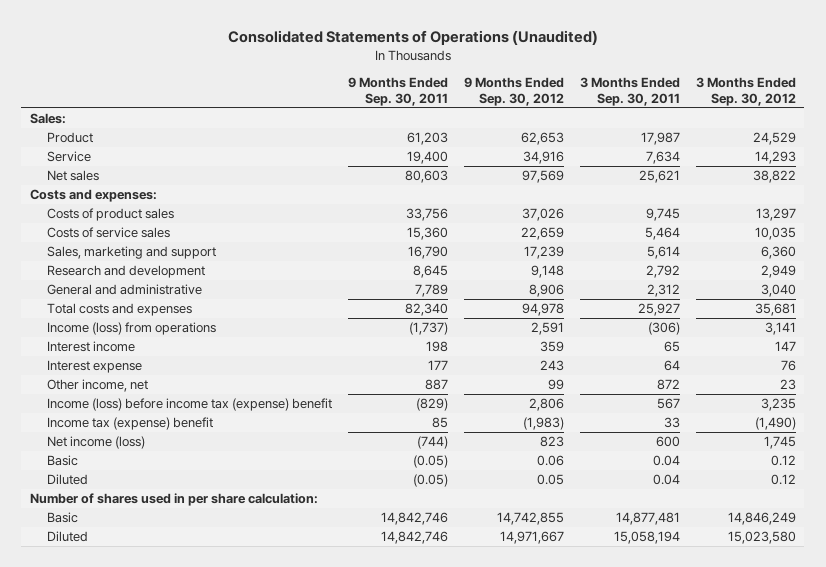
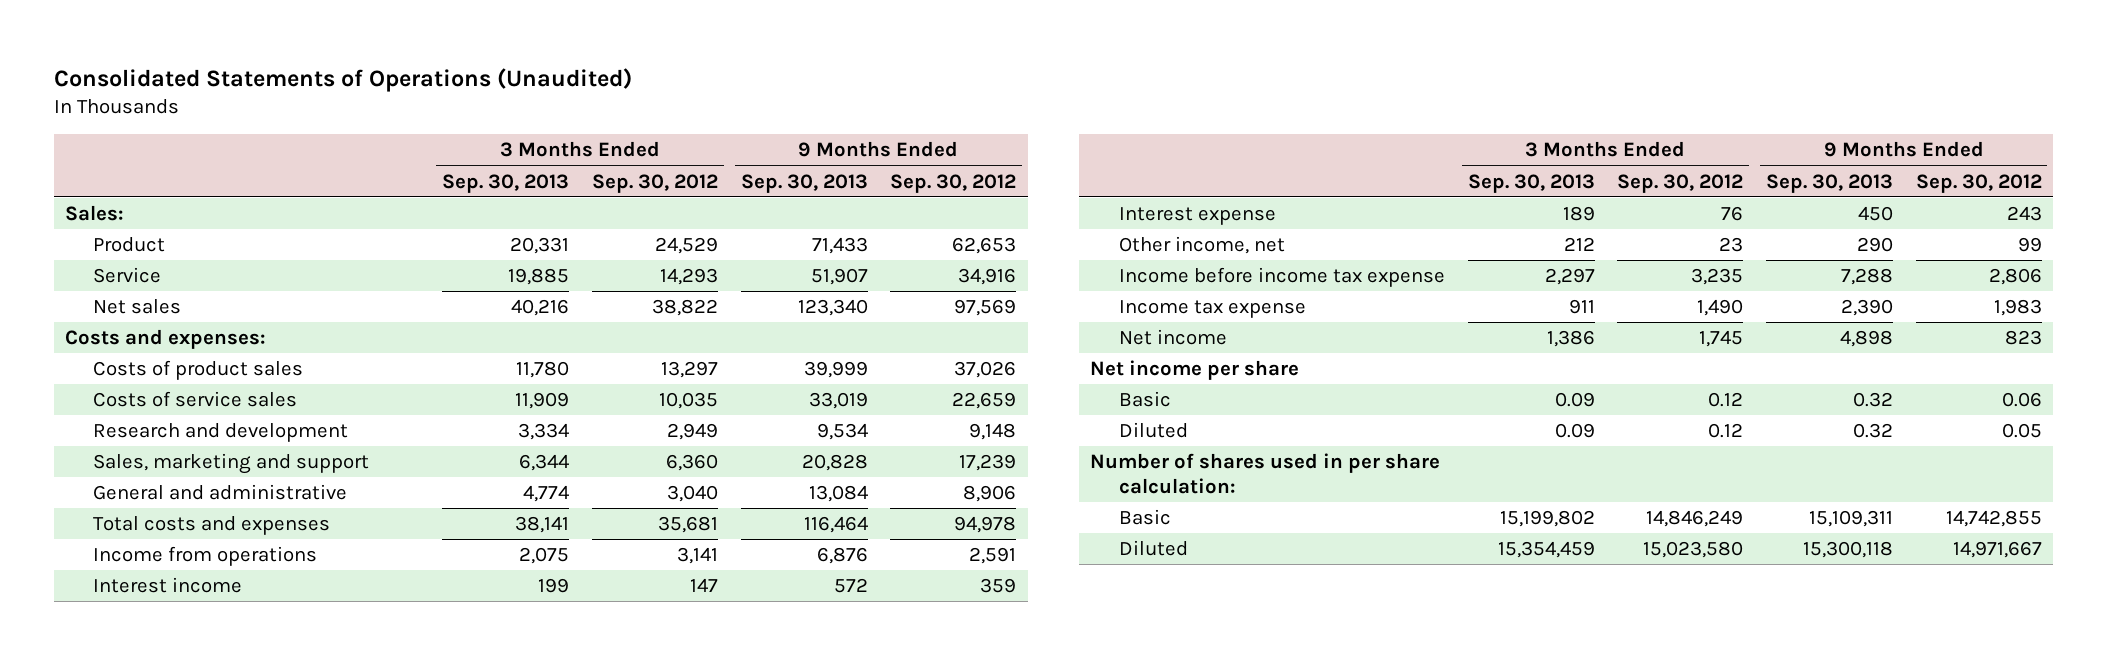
- | 9 Months Ended Sep. 30, 2011 | 9 Months Ended Sep. 30, 2012 | 3 Months Ended Sep. 30, 2011 | 3 Months Ended Sep. 30, 2012
+ | 3 Months Ended Sep. 30, 2013 | 3 Months Ended Sep. 30, 2012 | 9 Months Ended Sep. 30, 2013 | 9 Months Ended Sep. 30, 2012
moved down: Sales, marketing and support | 6,344 | 6,360 | 20,828 | 17,239
- Income (loss) from operations | (1,737) | 2,591 | (306) | 3,141
+ Income from operations | 2,075 | 3,141 | 6,876 | 2,591
- Income (loss) before income tax (expense) benefit | (829) | 2,806 | 567 | 3,235
- Income tax (expense) benefit | 85 | (1,983) | 33 | (1,490)
- Net income (loss) | (744) | 823 | 600 | 1,745
+ Income before income tax expense | 2,297 | 3,235 | 7,288 | 2,806
+ Income tax expense | 911 | 1,490 | 2,390 | 1,983
+ Net income | 1,386 | 1,745 | 4,898 | 823
+ Net income per share

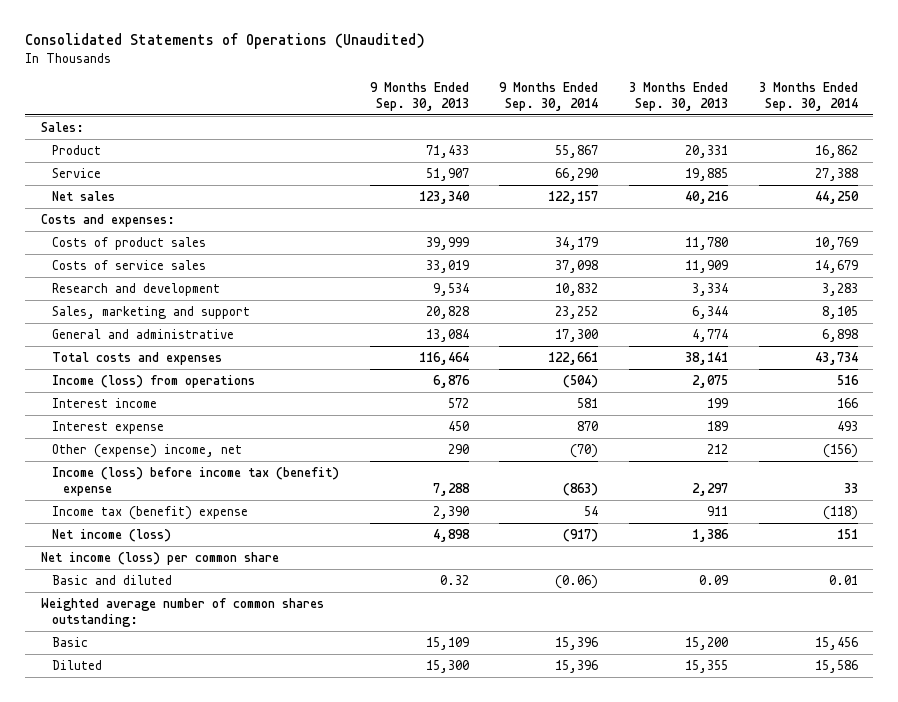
- | 3 Months Ended Sep. 30, 2013 | 3 Months Ended Sep. 30, 2012 | 9 Months Ended Sep. 30, 2013 | 9 Months Ended Sep. 30, 2012
+ | 9 Months Ended Sep. 30, 2013 | 9 Months Ended Sep. 30, 2014 | 3 Months Ended Sep. 30, 2013 | 3 Months Ended Sep. 30, 2014
- Income from operations | 2,075 | 3,141 | 6,876 | 2,591
+ Income (loss) from operations | 6,876 | (504) | 2,075 | 516
- Other income, net | 212 | 23 | 290 | 99
- Income before income tax expense | 2,297 | 3,235 | 7,288 | 2,806
- Income tax expense | 911 | 1,490 | 2,390 | 1,983
- Net income | 1,386 | 1,745 | 4,898 | 823
- Net income per share
- Basic | 0.09 | 0.12 | 0.32 | 0.06
- Diluted | 0.09 | 0.12 | 0.32 | 0.05
- Number of shares used in per share calculation:
- Basic | 15,199,802 | 14,846,249 | 15,109,311 | 14,742,855
- Diluted | 15,354,459 | 15,023,580 | 15,300,118 | 14,971,667
+ Other (expense) income, net | 290 | (70) | 212 | (156)
+ Income (loss) before income tax (benefit) expense | 7,288 | (863) | 2,297 | 33
+ Income tax (benefit) expense | 2,390 | 54 | 911 | (118)
+ Net income (loss) | 4,898 | (917) | 1,386 | 151
+ Net income (loss) per common share
+ Basic and diluted | 0.32 | (0.06) | 0.09 | 0.01
+ Weighted average number of common shares outstanding:
+ Basic | 15,109 | 15,396 | 15,200 | 15,456
+ Diluted | 15,300 | 15,396 | 15,355 | 15,586

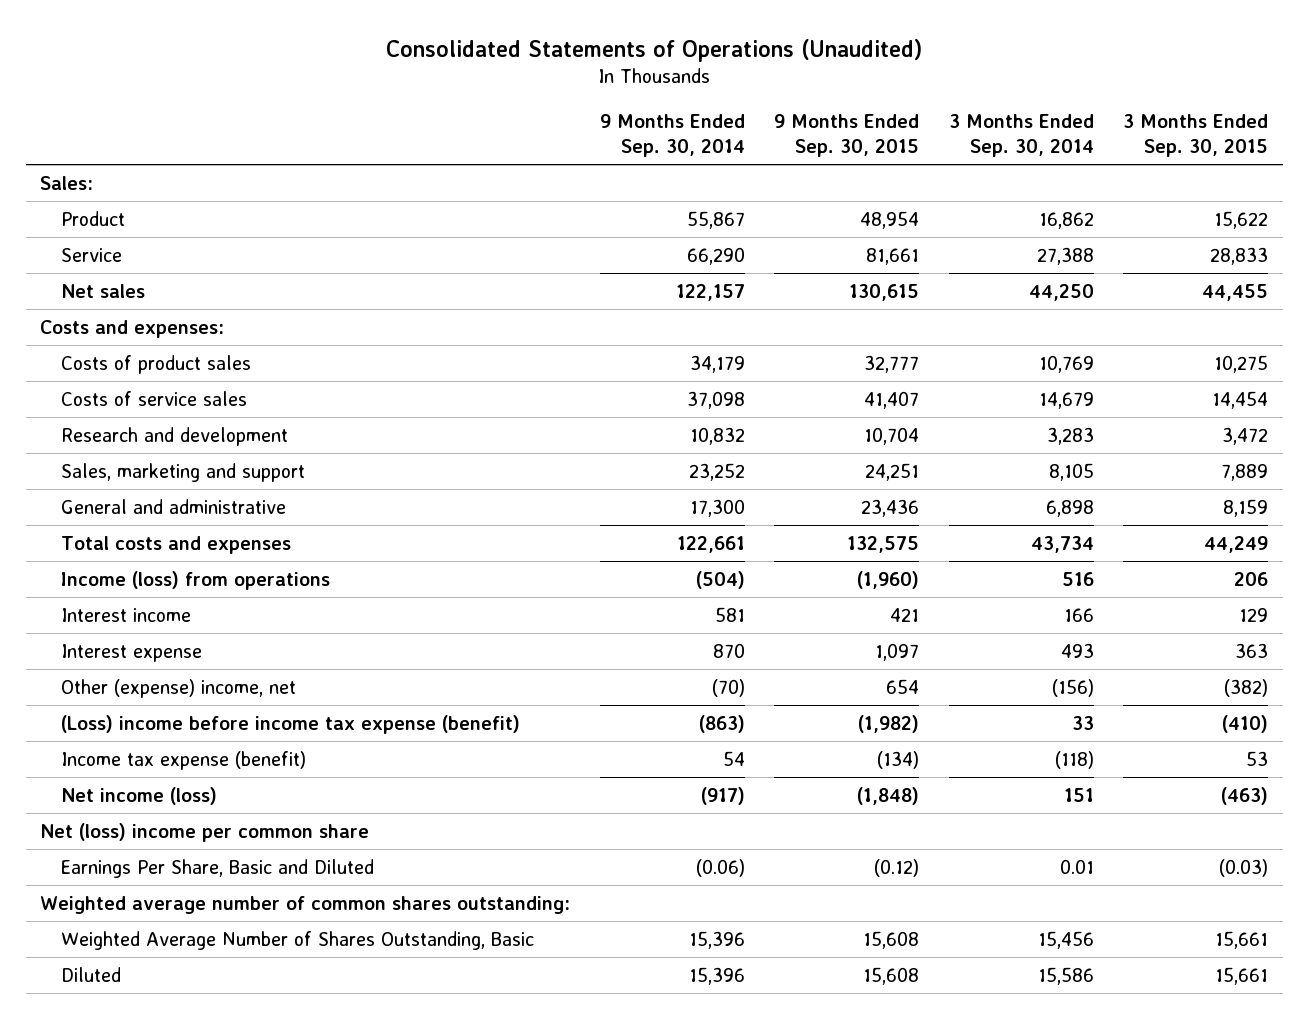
- | 9 Months Ended Sep. 30, 2013 | 9 Months Ended Sep. 30, 2014 | 3 Months Ended Sep. 30, 2013 | 3 Months Ended Sep. 30, 2014
+ | 9 Months Ended Sep. 30, 2014 | 9 Months Ended Sep. 30, 2015 | 3 Months Ended Sep. 30, 2014 | 3 Months Ended Sep. 30, 2015
- Income (loss) before income tax (benefit) expense | 7,288 | (863) | 2,297 | 33
- Income tax (benefit) expense | 2,390 | 54 | 911 | (118)
+ (Loss) income before income tax expense (benefit) | (863) | (1,982) | 33 | (410)
+ Income tax expense (benefit) | 54 | (134) | (118) | 53
- Net income (loss) per common share
- Basic and diluted | 0.32 | (0.06) | 0.09 | 0.01
+ Net (loss) income per common share
+ Earnings Per Share, Basic and Diluted | (0.06) | (0.12) | 0.01 | (0.03)
- Basic | 15,109 | 15,396 | 15,200 | 15,456
+ Weighted Average Number of Shares Outstanding, Basic | 15,396 | 15,608 | 15,456 | 15,661

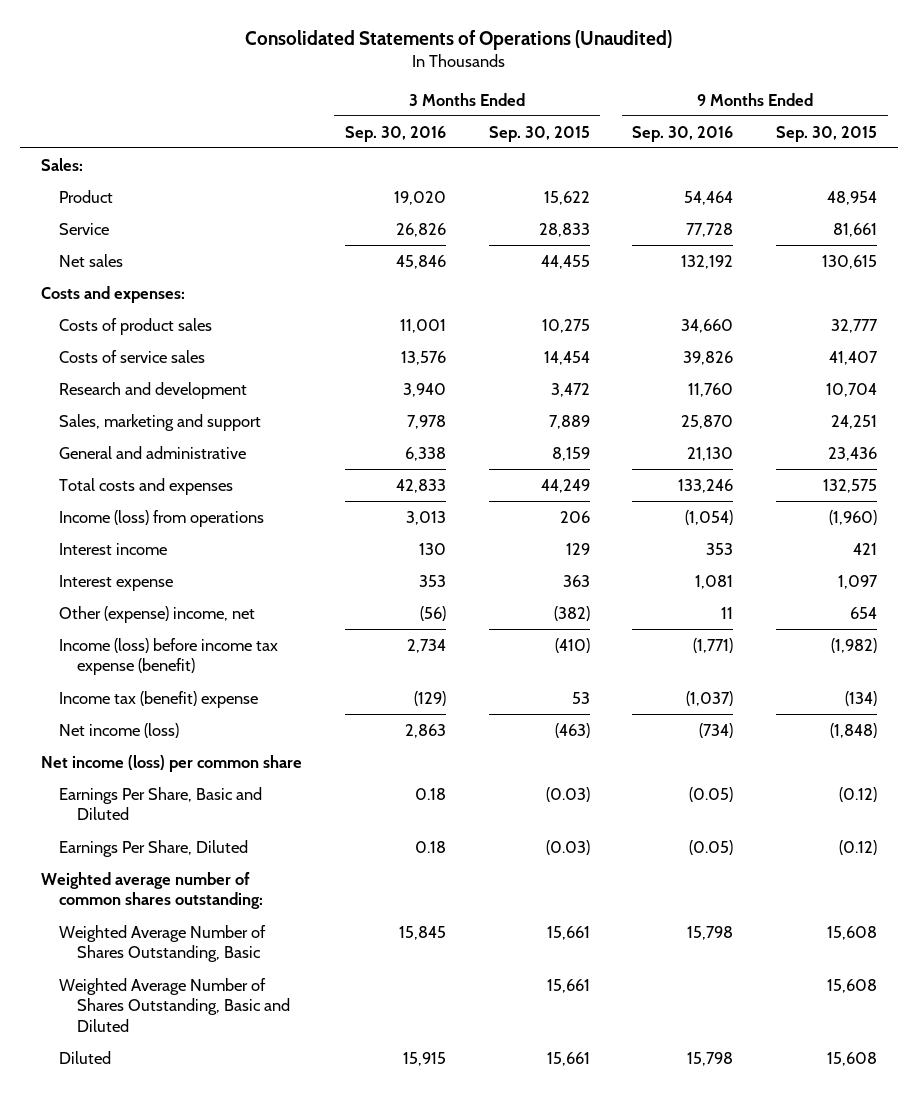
- | 9 Months Ended Sep. 30, 2014 | 9 Months Ended Sep. 30, 2015 | 3 Months Ended Sep. 30, 2014 | 3 Months Ended Sep. 30, 2015
+ | 3 Months Ended Sep. 30, 2016 | 3 Months Ended Sep. 30, 2015 | 9 Months Ended Sep. 30, 2016 | 9 Months Ended Sep. 30, 2015
- (Loss) income before income tax expense (benefit) | (863) | (1,982) | 33 | (410)
- Income tax expense (benefit) | 54 | (134) | (118) | 53
+ Income (loss) before income tax expense (benefit) | 2,734 | (410) | (1,771) | (1,982)
+ Income tax (benefit) expense | (129) | 53 | (1,037) | (134)
- Net (loss) income per common share
+ Net income (loss) per common share
+ Earnings Per Share, Diluted | 0.18 | (0.03) | (0.05) | (0.12)
+ Weighted Average Number of Shares Outstanding, Basic and Diluted | | 15,661 | | 15,608

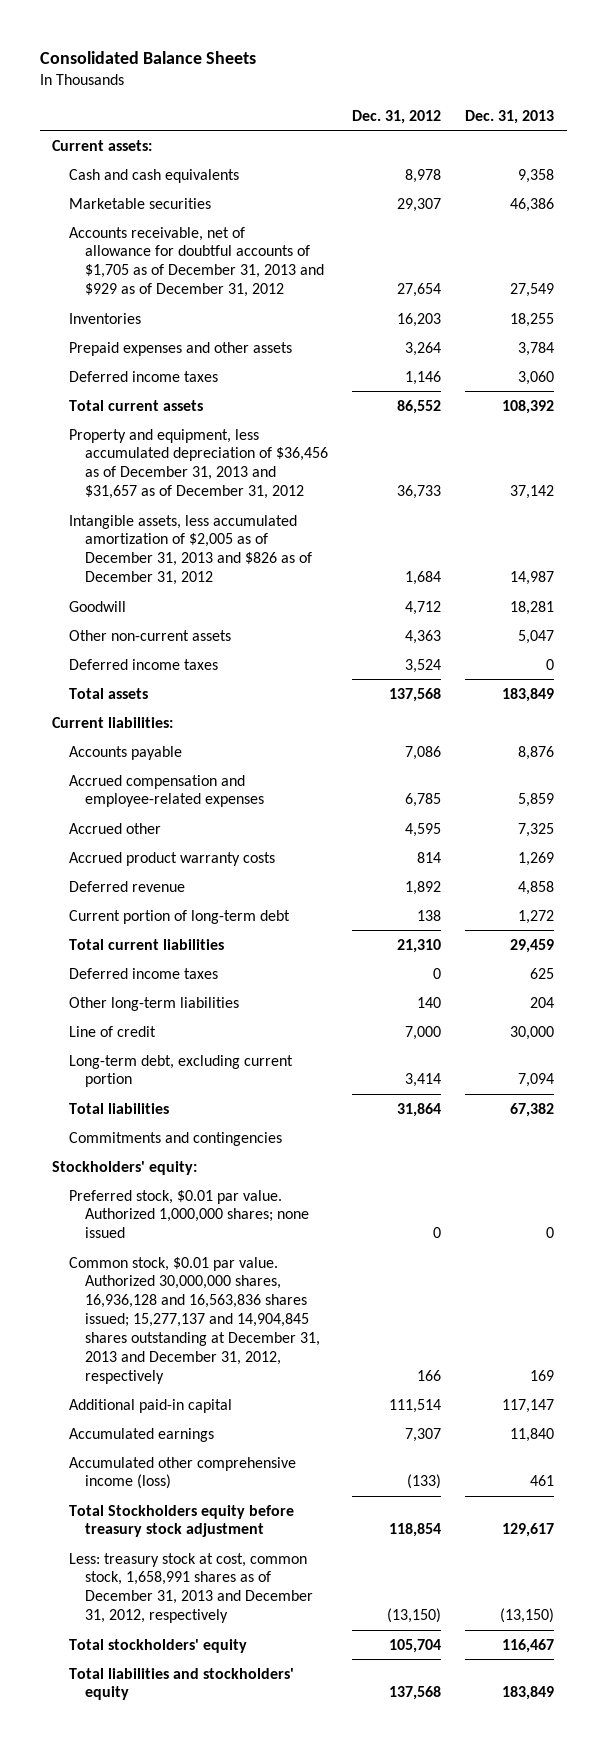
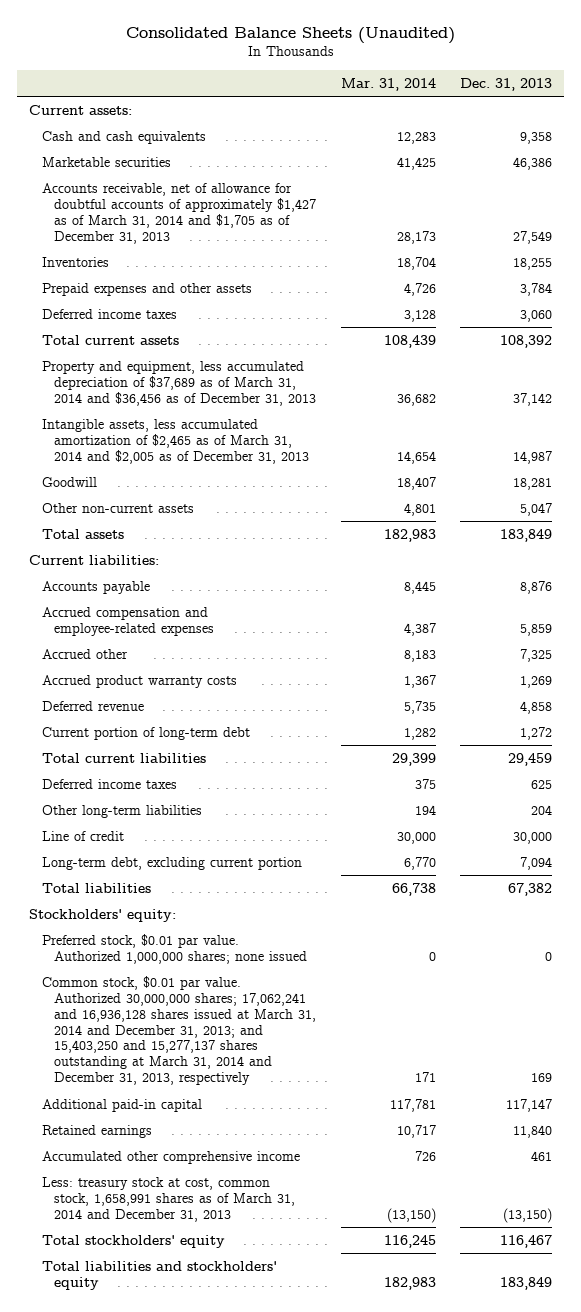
- Consolidated Balance Sheets
+ Consolidated Balance Sheets (Unaudited)
- | Dec. 31, 2012 | Dec. 31, 2013
+ | Mar. 31, 2014 | Dec. 31, 2013
- Accounts receivable, net of allowance for doubtful accounts of $1,705 as of December 31, 2013 and $929 as of December 31, 2012 | 27,654 | 27,549
+ Accounts receivable, net of allowance for doubtful accounts of approximately $1,427 as of March 31, 2014 and $1,705 as of December 31, 2013 | 28,173 | 27,549
- Property and equipment, less accumulated depreciation of $36,456 as of December 31, 2013 and $31,657 as of December 31, 2012 | 36,733 | 37,142
- Intangible assets, less accumulated amortization of $2,005 as of December 31, 2013 and $826 as of December 31, 2012 | 1,684 | 14,987
+ Property and equipment, less accumulated depreciation of $37,689 as of March 31, 2014 and $36,456 as of December 31, 2013 | 36,682 | 37,142
+ Intangible assets, less accumulated amortization of $2,465 as of March 31, 2014 and $2,005 as of December 31, 2013 | 14,654 | 14,987
- Deferred income taxes | 3,524 | 0
- Commitments and contingencies
- Common stock, $0.01 par value. Authorized 30,000,000 shares, 16,936,128 and 16,563,836 shares issued; 15,277,137 and 14,904,845 shares outstanding at December 31, 2013 and December 31, 2012, respectively | 166 | 169
+ Common stock, $0.01 par value. Authorized 30,000,000 shares; 17,062,241 and 16,936,128 shares issued at March 31, 2014 and December 31, 2013; and 15,403,250 and 15,277,137 shares outstanding at March 31, 2014 and December 31, 2013, respectively | 171 | 169
- Accumulated earnings | 7,307 | 11,840
- Accumulated other comprehensive income (loss) | (133) | 461
- Total Stockholders equity before treasury stock adjustment | 118,854 | 129,617
- Less: treasury stock at cost, common stock, 1,658,991 shares as of December 31, 2013 and December 31, 2012, respectively | (13,150) | (13,150)
+ Retained earnings | 10,717 | 11,840
+ Accumulated other comprehensive income | 726 | 461
+ Less: treasury stock at cost, common stock, 1,658,991 shares as of March 31, 2014 and December 31, 2013 | (13,150) | (13,150)

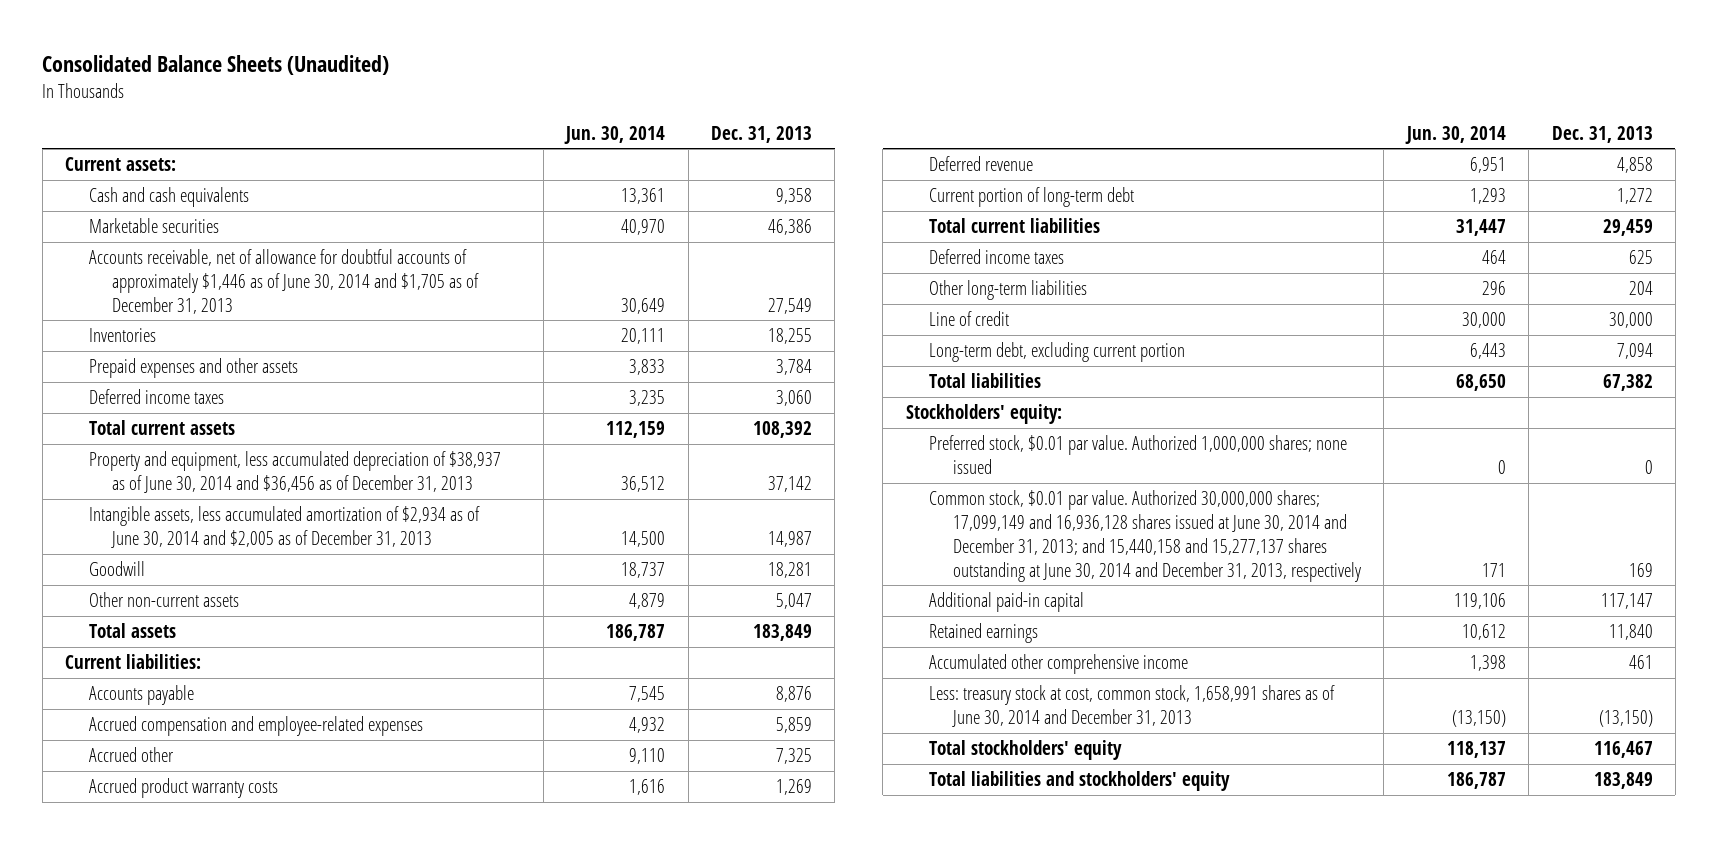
- | Mar. 31, 2014 | Dec. 31, 2013
+ | Jun. 30, 2014 | Dec. 31, 2013
- Accounts receivable, net of allowance for doubtful accounts of approximately $1,427 as of March 31, 2014 and $1,705 as of December 31, 2013 | 28,173 | 27,549
+ Accounts receivable, net of allowance for doubtful accounts of approximately $1,446 as of June 30, 2014 and $1,705 as of December 31, 2013 | 30,649 | 27,549
- Property and equipment, less accumulated depreciation of $37,689 as of March 31, 2014 and $36,456 as of December 31, 2013 | 36,682 | 37,142
- Intangible assets, less accumulated amortization of $2,465 as of March 31, 2014 and $2,005 as of December 31, 2013 | 14,654 | 14,987
+ Property and equipment, less accumulated depreciation of $38,937 as of June 30, 2014 and $36,456 as of December 31, 2013 | 36,512 | 37,142
+ Intangible assets, less accumulated amortization of $2,934 as of June 30, 2014 and $2,005 as of December 31, 2013 | 14,500 | 14,987
- Common stock, $0.01 par value. Authorized 30,000,000 shares; 17,062,241 and 16,936,128 shares issued at March 31, 2014 and December 31, 2013; and 15,403,250 and 15,277,137 shares outstanding at March 31, 2014 and December 31, 2013, respectively | 171 | 169
+ Common stock, $0.01 par value. Authorized 30,000,000 shares; 17,099,149 and 16,936,128 shares issued at June 30, 2014 and December 31, 2013; and 15,440,158 and 15,277,137 shares outstanding at June 30, 2014 and December 31, 2013, respectively | 171 | 169
- Less: treasury stock at cost, common stock, 1,658,991 shares as of March 31, 2014 and December 31, 2013 | (13,150) | (13,150)
+ Less: treasury stock at cost, common stock, 1,658,991 shares as of June 30, 2014 and December 31, 2013 | (13,150) | (13,150)

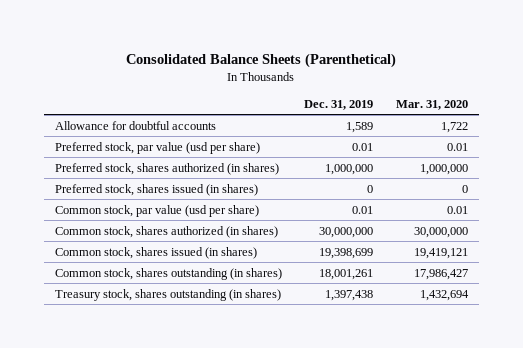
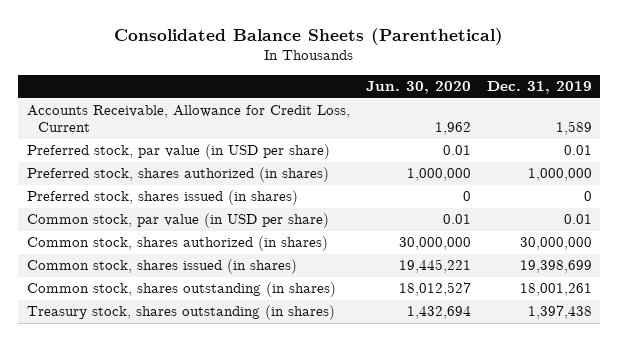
- | Dec. 31, 2019 | Mar. 31, 2020
+ | Jun. 30, 2020 | Dec. 31, 2019
- Allowance for doubtful accounts | 1,589 | 1,722
- Preferred stock, par value (usd per share) | 0.01 | 0.01
+ Accounts Receivable, Allowance for Credit Loss, Current | 1,962 | 1,589
+ Preferred stock, par value (in USD per share) | 0.01 | 0.01
- Common stock, par value (usd per share) | 0.01 | 0.01
+ Common stock, par value (in USD per share) | 0.01 | 0.01

